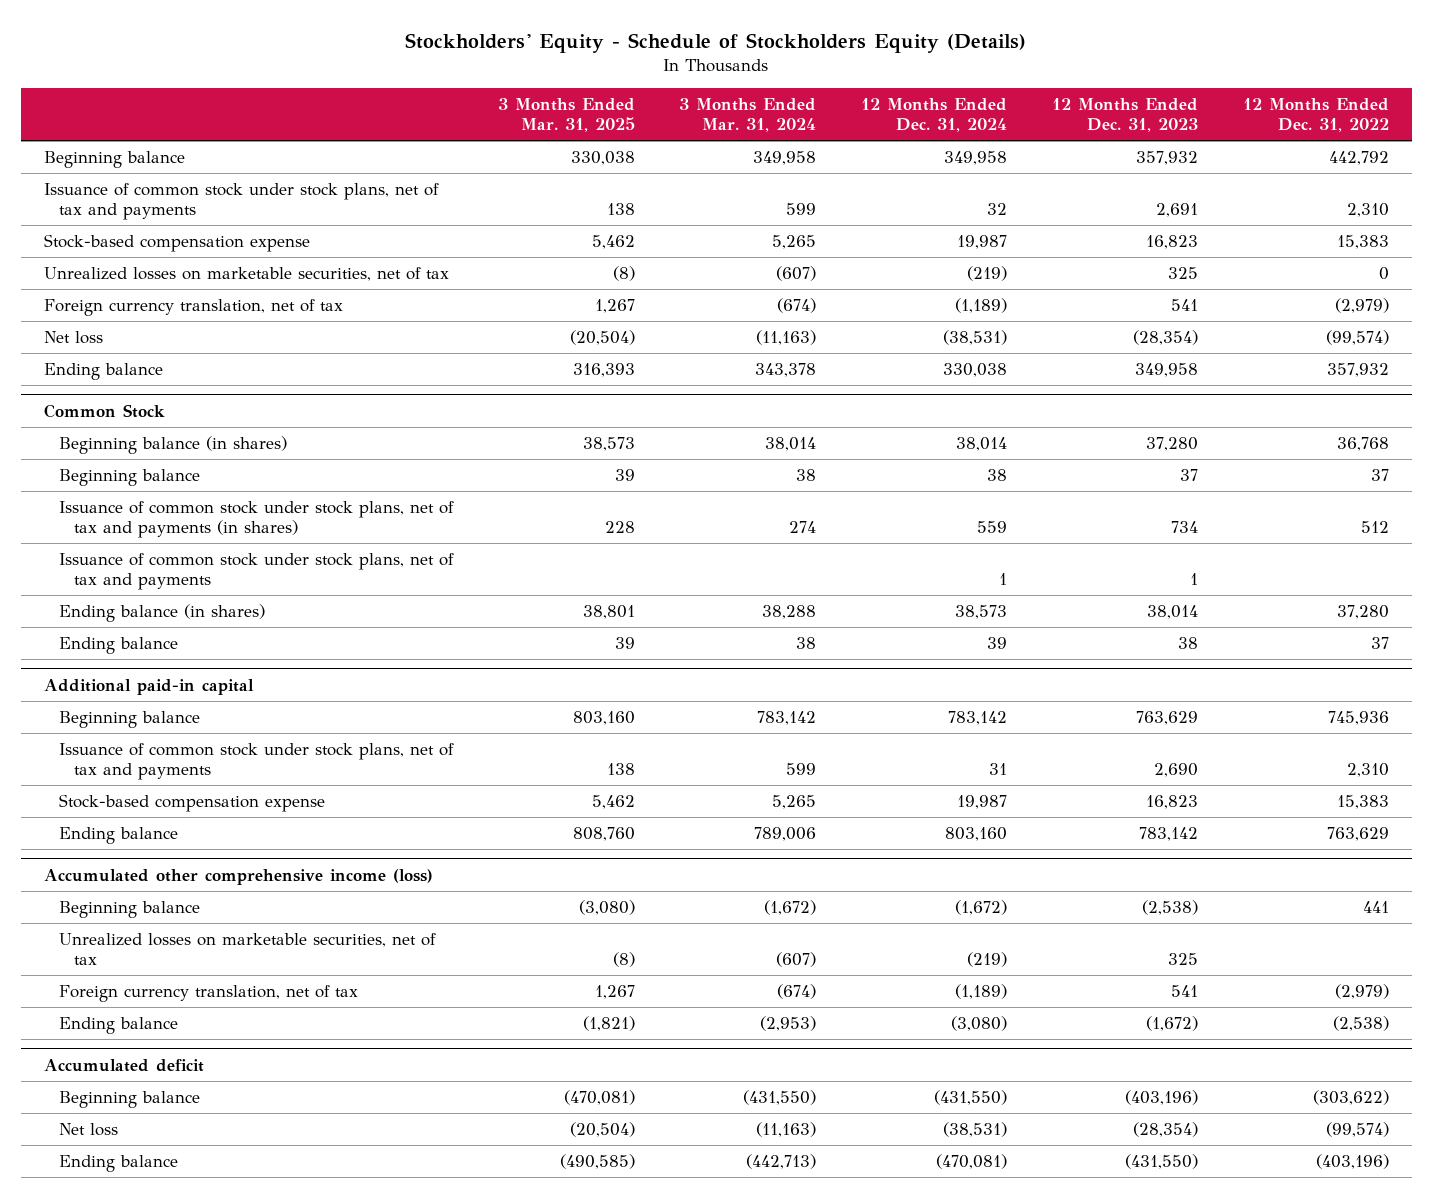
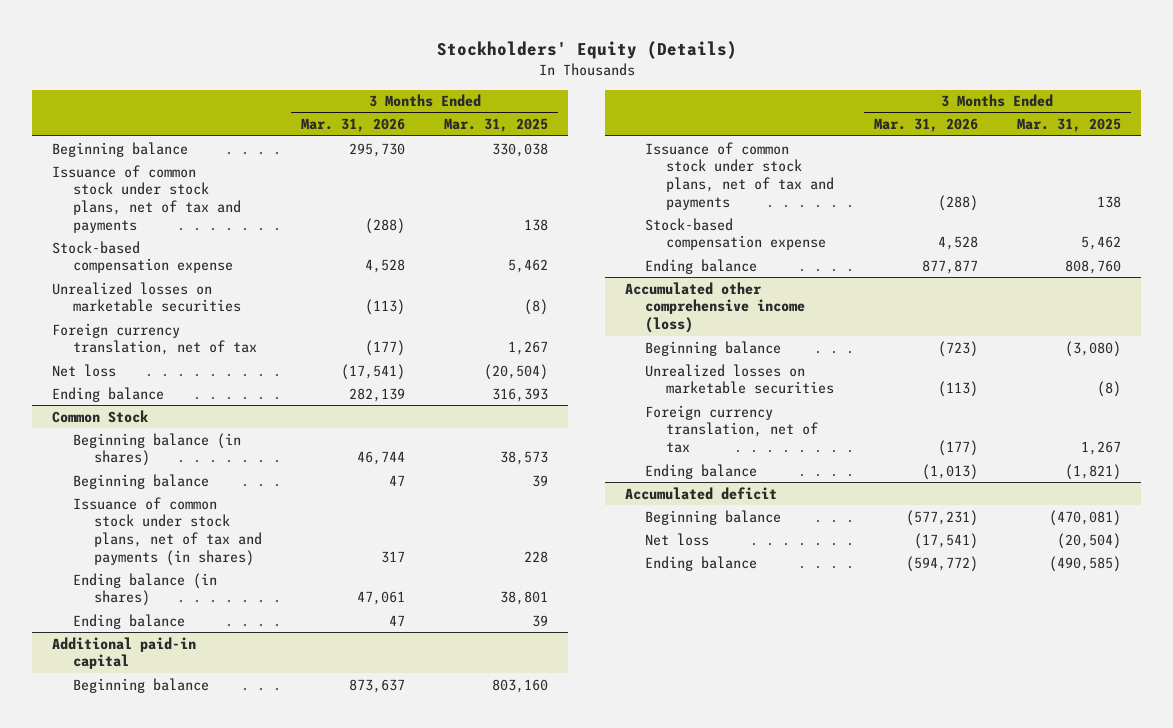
- Stockholders' Equity - Schedule of Stockholders Equity (Details)
+ Stockholders' Equity (Details)
- | 3 Months Ended Mar. 31, 2025 | 3 Months Ended Mar. 31, 2024 | 12 Months Ended Dec. 31, 2024 | 12 Months Ended Dec. 31, 2023 | 12 Months Ended Dec. 31, 2022
+ | 3 Months Ended Mar. 31, 2026 | 3 Months Ended Mar. 31, 2025
- Unrealized losses on marketable securities, net of tax | (8) | (607) | (219) | 325 | 0
+ Unrealized losses on marketable securities | (113) | (8)
@ Common Stock
- Issuance of common stock under stock plans, net of tax and payments | | | 1 | 1 |
@ Accumulated other comprehensive income (loss)
- Unrealized losses on marketable securities, net of tax | (8) | (607) | (219) | 325 |
+ Unrealized losses on marketable securities | (113) | (8)

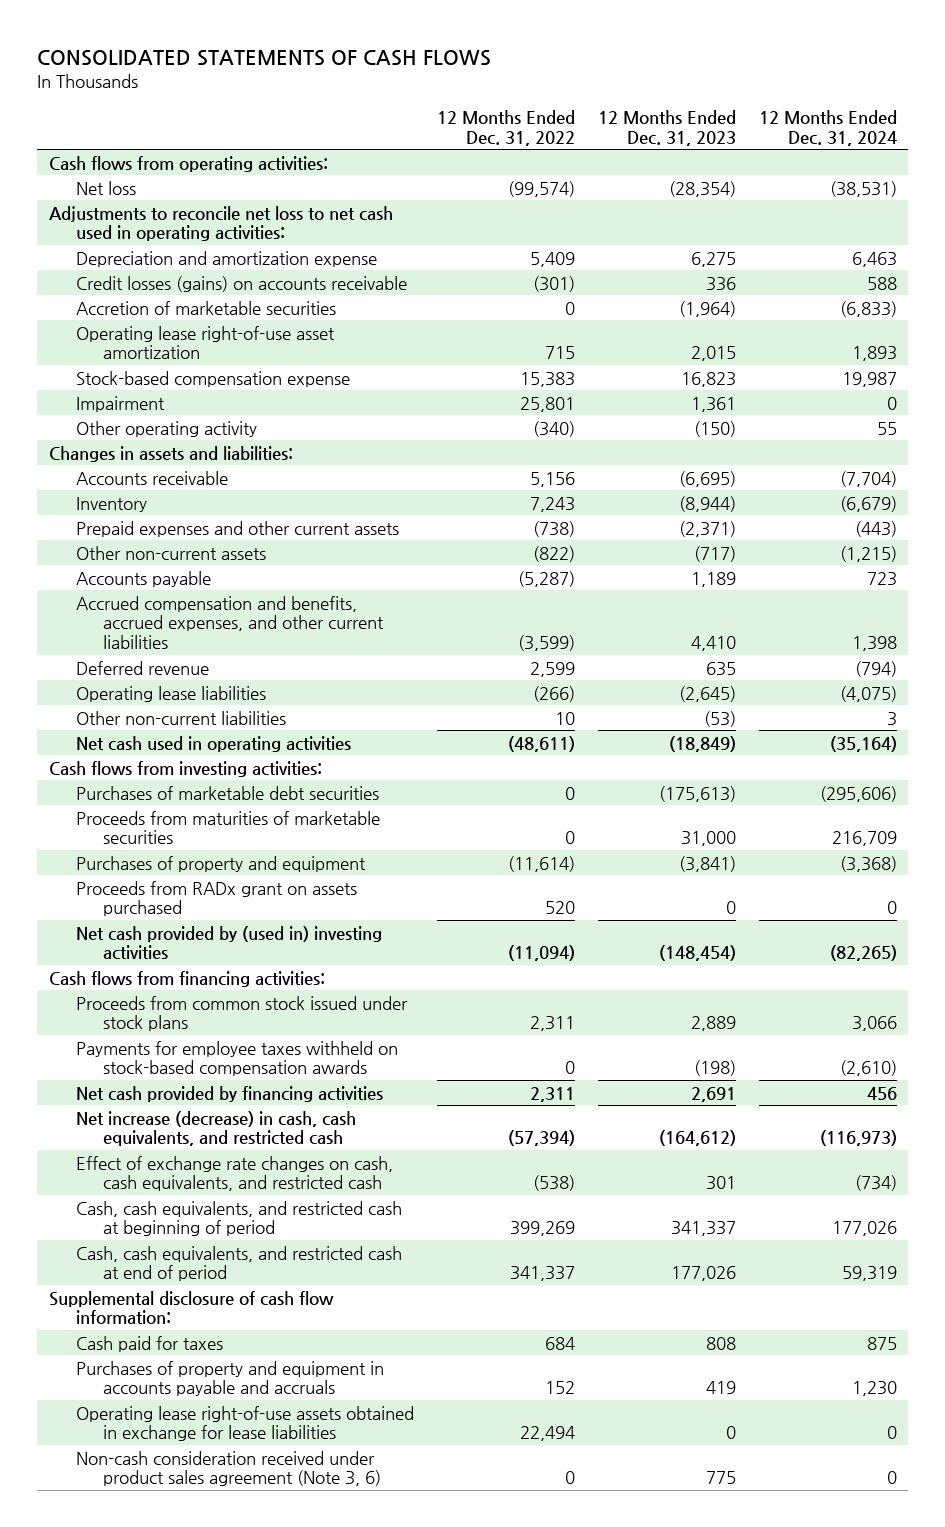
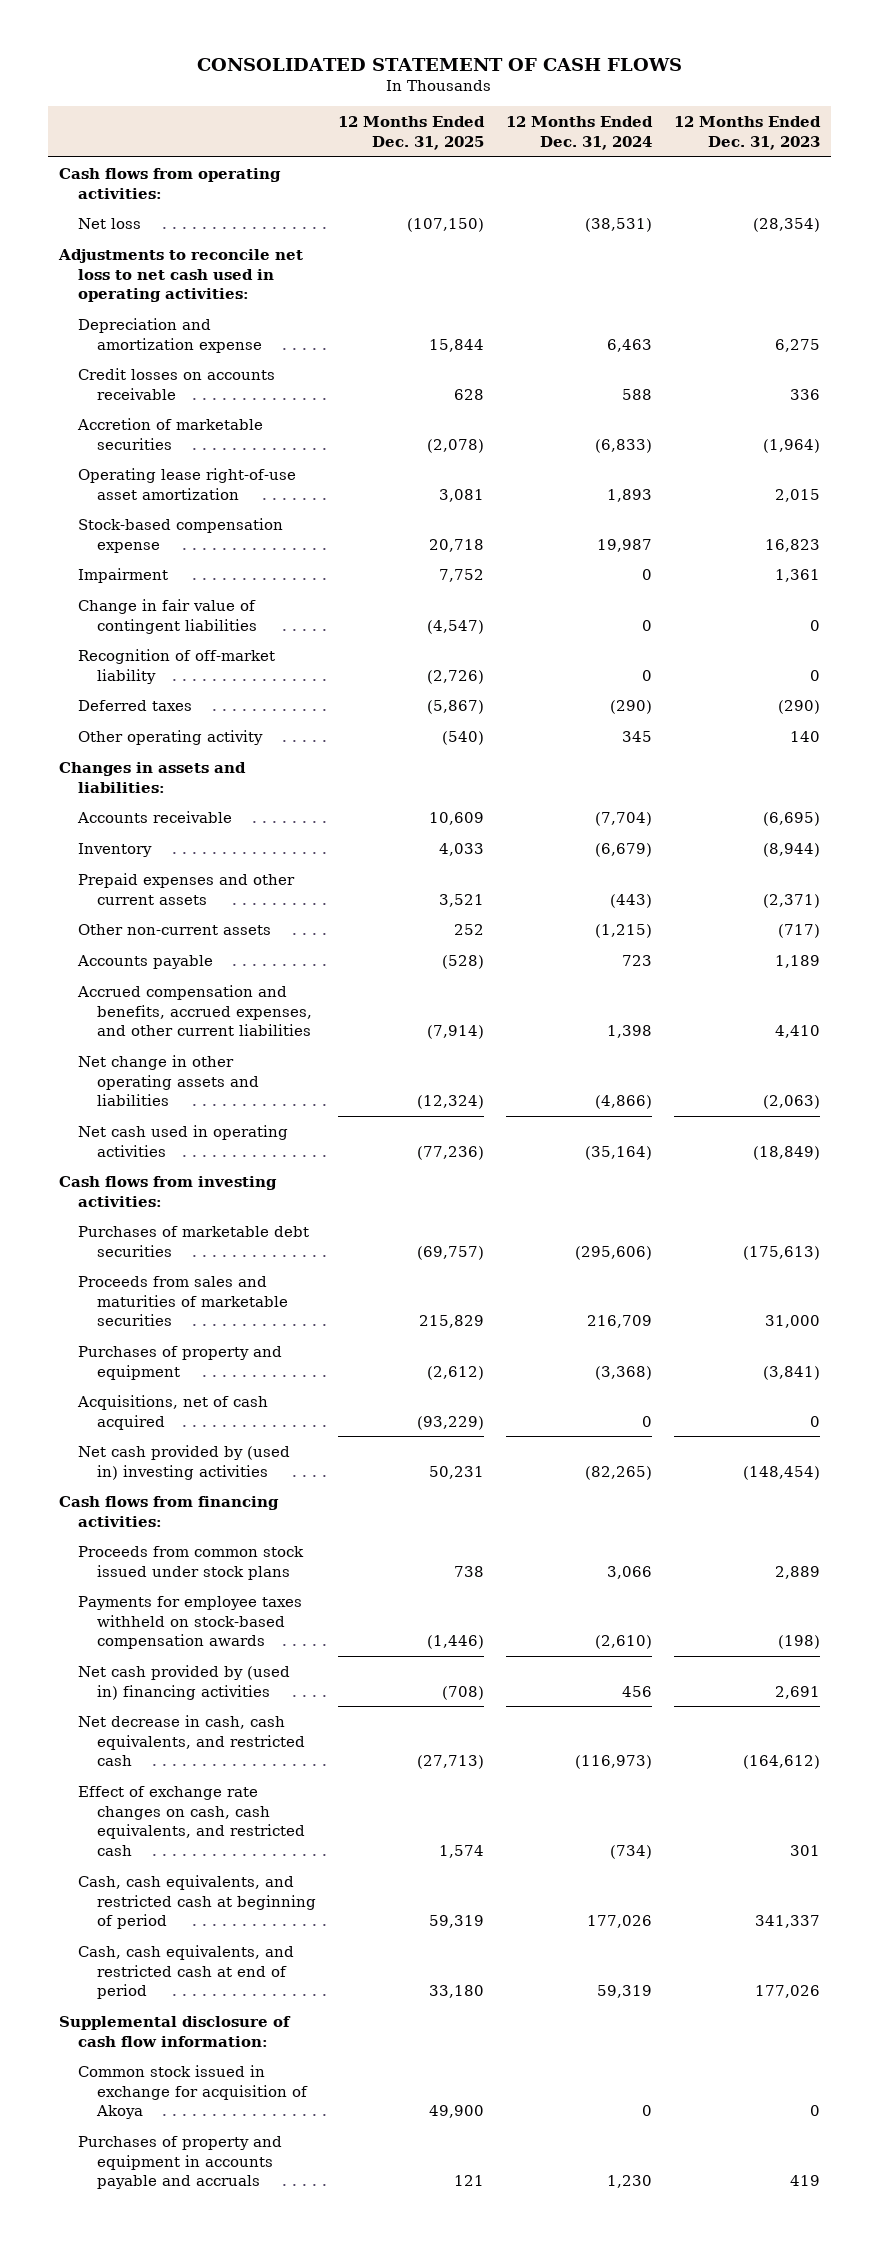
- CONSOLIDATED STATEMENTS OF CASH FLOWS
+ CONSOLIDATED STATEMENT OF CASH FLOWS
- | 12 Months Ended Dec. 31, 2022 | 12 Months Ended Dec. 31, 2023 | 12 Months Ended Dec. 31, 2024
+ | 12 Months Ended Dec. 31, 2025 | 12 Months Ended Dec. 31, 2024 | 12 Months Ended Dec. 31, 2023
- Credit losses (gains) on accounts receivable | (301) | 336 | 588
+ Credit losses on accounts receivable | 628 | 588 | 336
- Other operating activity | (340) | (150) | 55
+ Change in fair value of contingent liabilities | (4,547) | 0 | 0
+ Recognition of off-market liability | (2,726) | 0 | 0
+ Deferred taxes | (5,867) | (290) | (290)
+ Other operating activity | (540) | 345 | 140
- Deferred revenue | 2,599 | 635 | (794)
- Operating lease liabilities | (266) | (2,645) | (4,075)
- Other non-current liabilities | 10 | (53) | 3
+ Net change in other operating assets and liabilities | (12,324) | (4,866) | (2,063)
- Proceeds from maturities of marketable securities | 0 | 31,000 | 216,709
+ Proceeds from sales and maturities of marketable securities | 215,829 | 216,709 | 31,000
- Proceeds from RADx grant on assets purchased | 520 | 0 | 0
+ Acquisitions, net of cash acquired | (93,229) | 0 | 0
- Net cash provided by financing activities | 2,311 | 2,691 | 456
- Net increase (decrease) in cash, cash equivalents, and restricted cash | (57,394) | (164,612) | (116,973)
+ Net cash provided by (used in) financing activities | (708) | 456 | 2,691
+ Net decrease in cash, cash equivalents, and restricted cash | (27,713) | (116,973) | (164,612)
- Cash paid for taxes | 684 | 808 | 875
+ Common stock issued in exchange for acquisition of Akoya | 49,900 | 0 | 0
- Operating lease right-of-use assets obtained in exchange for lease liabilities | 22,494 | 0 | 0
- Non-cash consideration received under product sales agreement (Note 3, 6) | 0 | 775 | 0

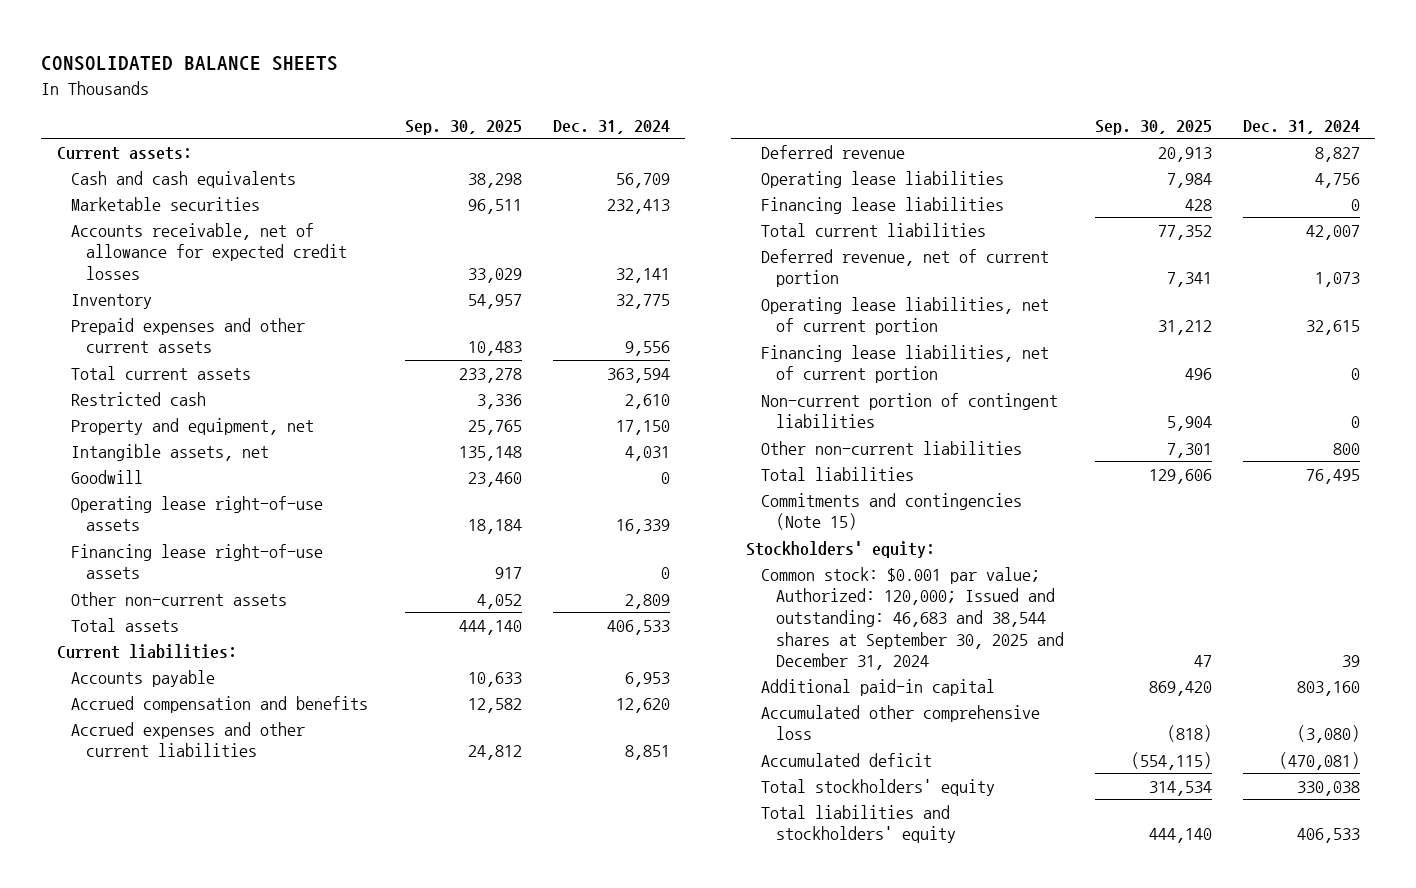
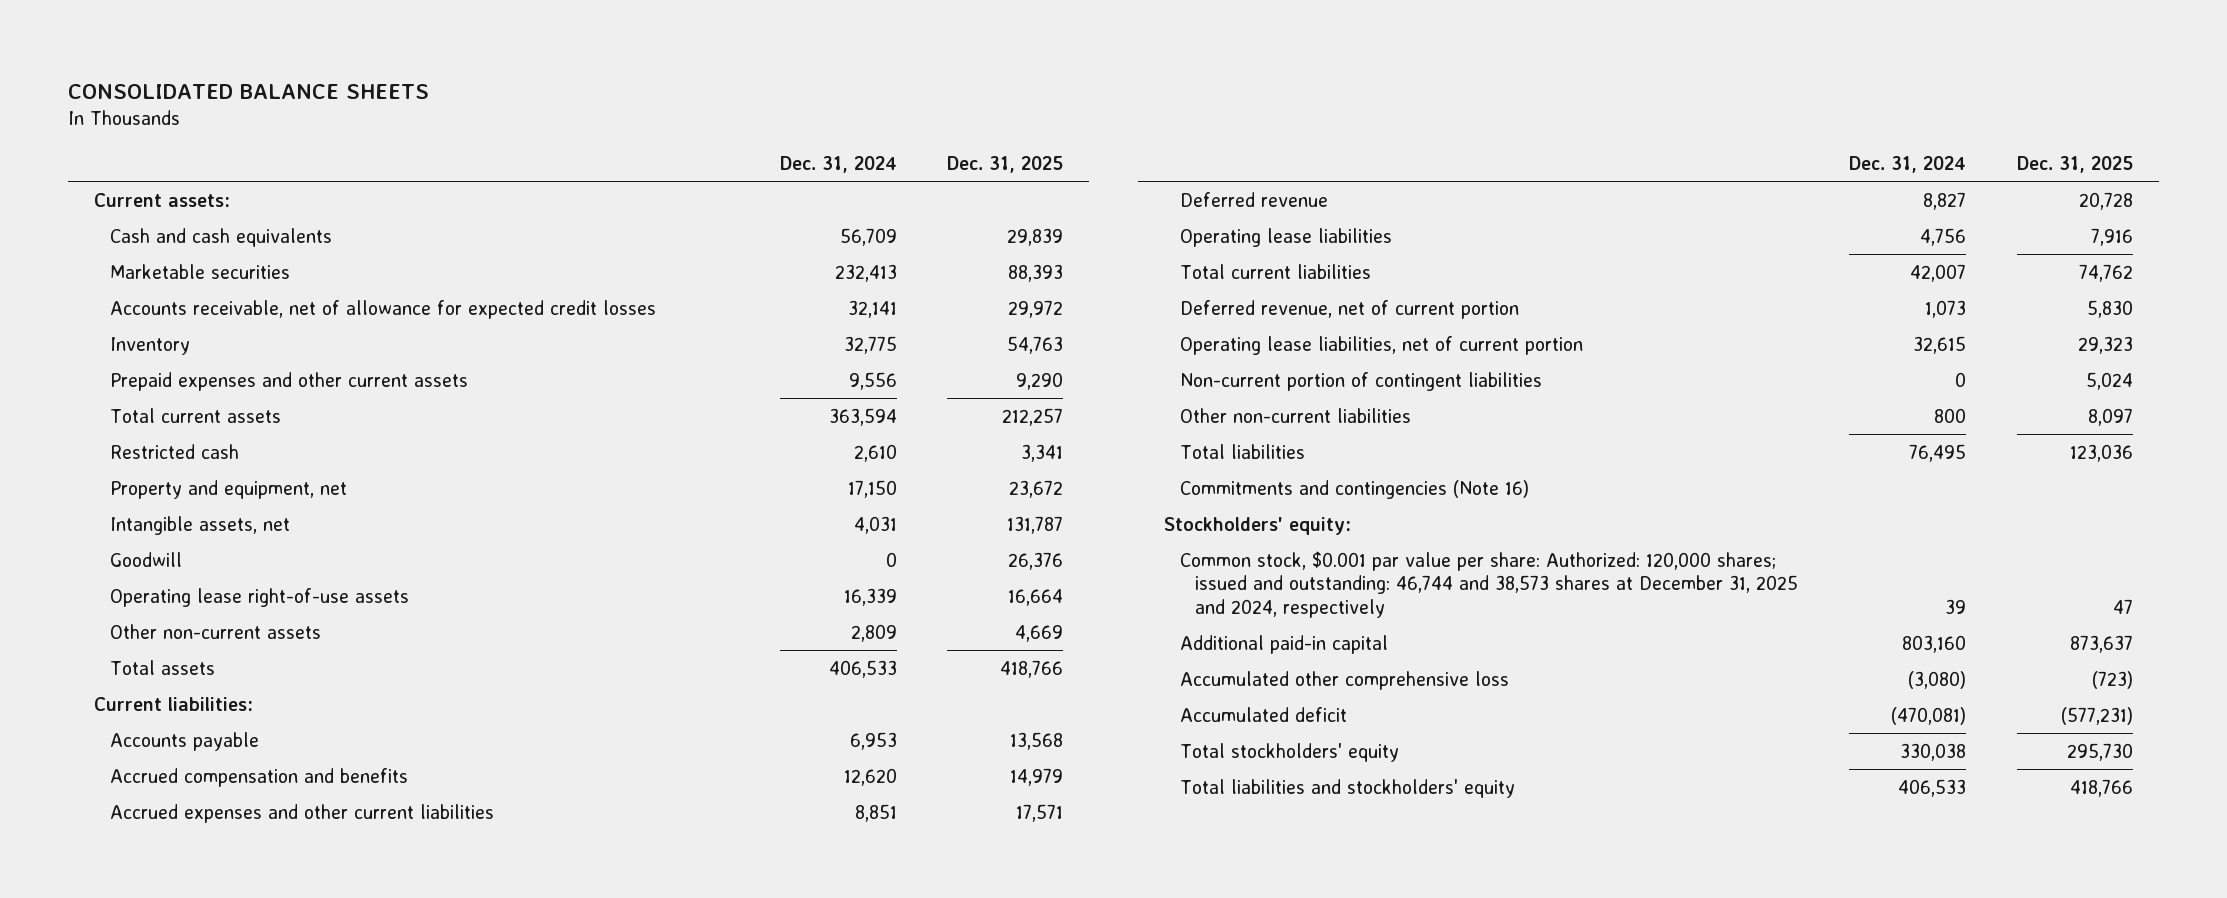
- | Sep. 30, 2025 | Dec. 31, 2024
+ | Dec. 31, 2024 | Dec. 31, 2025
- Financing lease right-of-use assets | 917 | 0
- Financing lease liabilities | 428 | 0
- Financing lease liabilities, net of current portion | 496 | 0
- Commitments and contingencies (Note 15)
+ Commitments and contingencies (Note 16)
- Common stock: $0.001 par value; Authorized: 120,000; Issued and outstanding: 46,683 and 38,544 shares at September 30, 2025 and December 31, 2024 | 47 | 39
+ Common stock, $0.001 par value per share: Authorized: 120,000 shares; issued and outstanding: 46,744 and 38,573 shares at December 31, 2025 and 2024, respectively | 39 | 47

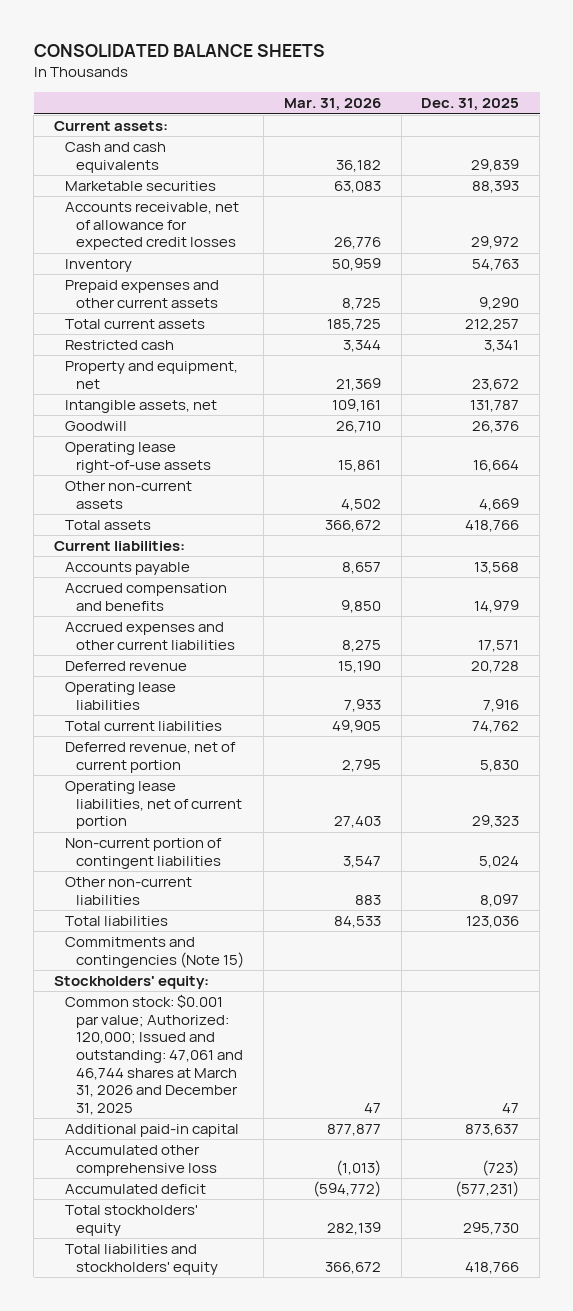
- | Dec. 31, 2024 | Dec. 31, 2025
+ | Mar. 31, 2026 | Dec. 31, 2025
- Commitments and contingencies (Note 16)
+ Commitments and contingencies (Note 15)
- Common stock, $0.001 par value per share: Authorized: 120,000 shares; issued and outstanding: 46,744 and 38,573 shares at December 31, 2025 and 2024, respectively | 39 | 47
+ Common stock: $0.001 par value; Authorized: 120,000; Issued and outstanding: 47,061 and 46,744 shares at March 31, 2026 and December 31, 2025 | 47 | 47

